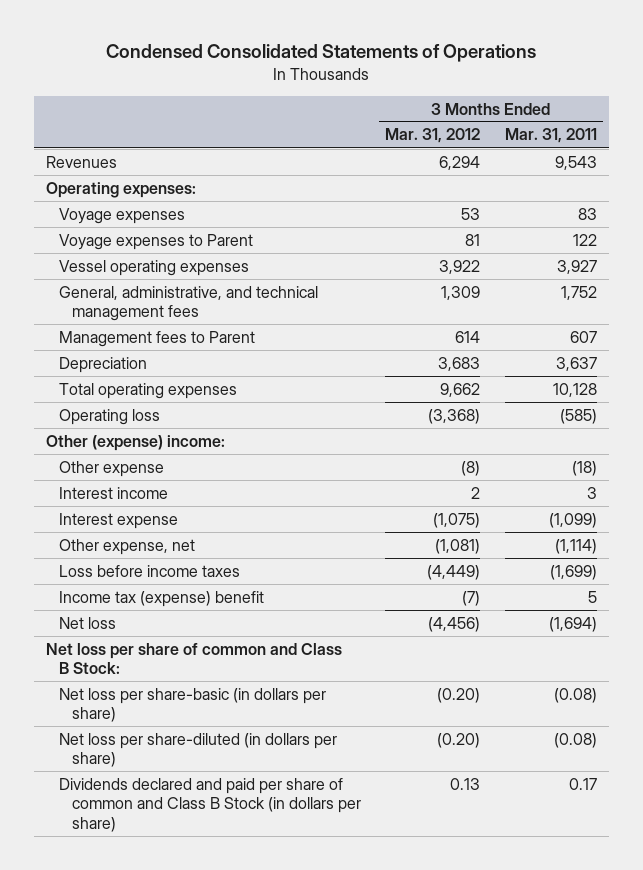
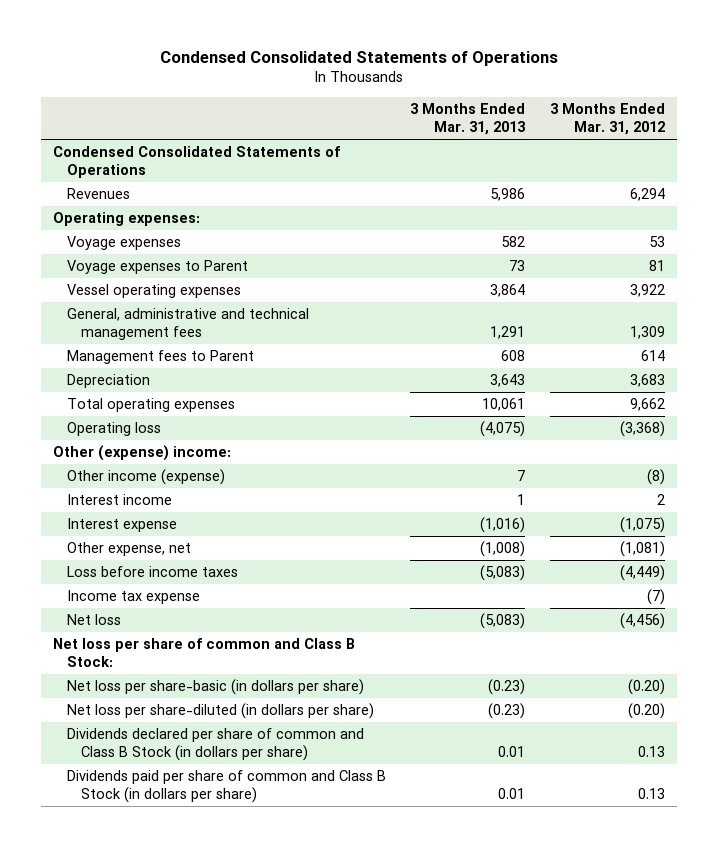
- | 3 Months Ended Mar. 31, 2012 | 3 Months Ended Mar. 31, 2011
+ | 3 Months Ended Mar. 31, 2013 | 3 Months Ended Mar. 31, 2012
+ Condensed Consolidated Statements of Operations
- General, administrative, and technical management fees | 1,309 | 1,752
+ General, administrative and technical management fees | 1,291 | 1,309
- Other expense | (8) | (18)
+ Other income (expense) | 7 | (8)
- Income tax (expense) benefit | (7) | 5
+ Income tax expense | | (7)
- Dividends declared and paid per share of common and Class B Stock (in dollars per share) | 0.13 | 0.17
+ Dividends declared per share of common and Class B Stock (in dollars per share) | 0.01 | 0.13
+ Dividends paid per share of common and Class B Stock (in dollars per share) | 0.01 | 0.13

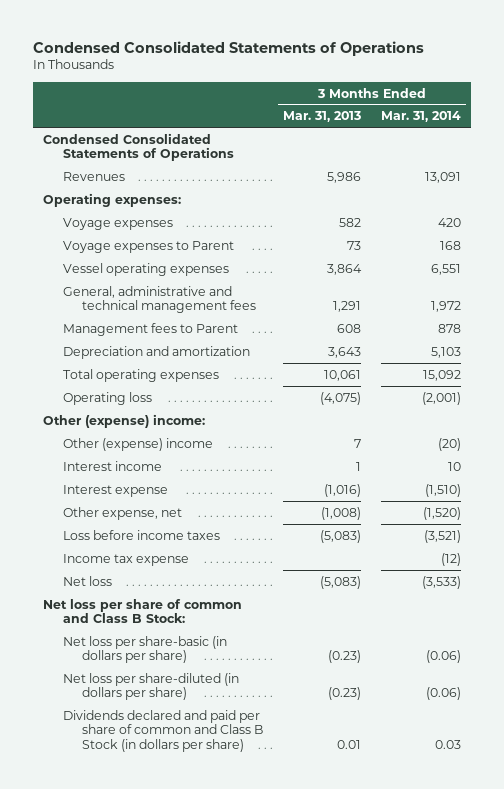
- | 3 Months Ended Mar. 31, 2013 | 3 Months Ended Mar. 31, 2012
+ | 3 Months Ended Mar. 31, 2013 | 3 Months Ended Mar. 31, 2014
- Depreciation | 3,643 | 3,683
+ Depreciation and amortization | 3,643 | 5,103
- Other income (expense) | 7 | (8)
+ Other (expense) income | 7 | (20)
- Dividends declared per share of common and Class B Stock (in dollars per share) | 0.01 | 0.13
- Dividends paid per share of common and Class B Stock (in dollars per share) | 0.01 | 0.13
+ Dividends declared and paid per share of common and Class B Stock (in dollars per share) | 0.01 | 0.03

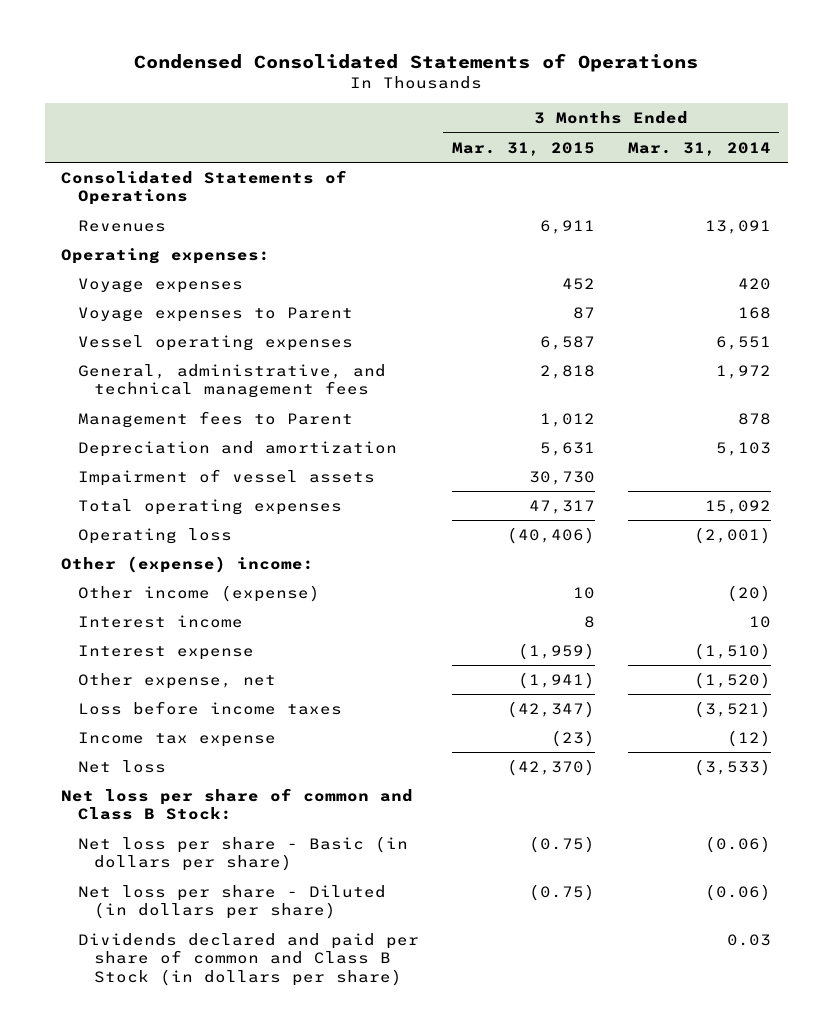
- | 3 Months Ended Mar. 31, 2013 | 3 Months Ended Mar. 31, 2014
+ | 3 Months Ended Mar. 31, 2015 | 3 Months Ended Mar. 31, 2014
- Condensed Consolidated Statements of Operations
+ Consolidated Statements of Operations
- General, administrative and technical management fees | 1,291 | 1,972
+ General, administrative, and technical management fees | 2,818 | 1,972
+ Impairment of vessel assets | 30,730 |
- Other (expense) income | 7 | (20)
+ Other income (expense) | 10 | (20)
- Net loss per share-basic (in dollars per share) | (0.23) | (0.06)
- Net loss per share-diluted (in dollars per share) | (0.23) | (0.06)
+ Net loss per share - Basic (in dollars per share) | (0.75) | (0.06)
+ Net loss per share - Diluted (in dollars per share) | (0.75) | (0.06)

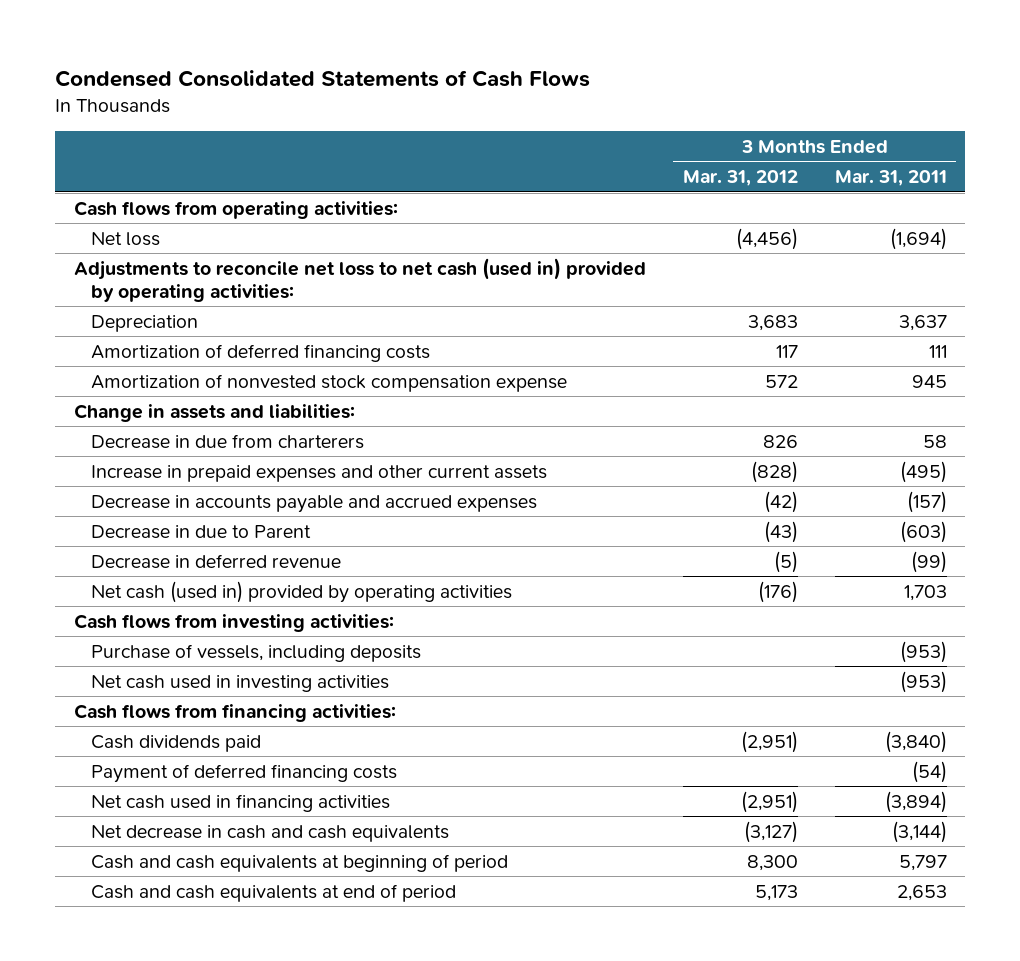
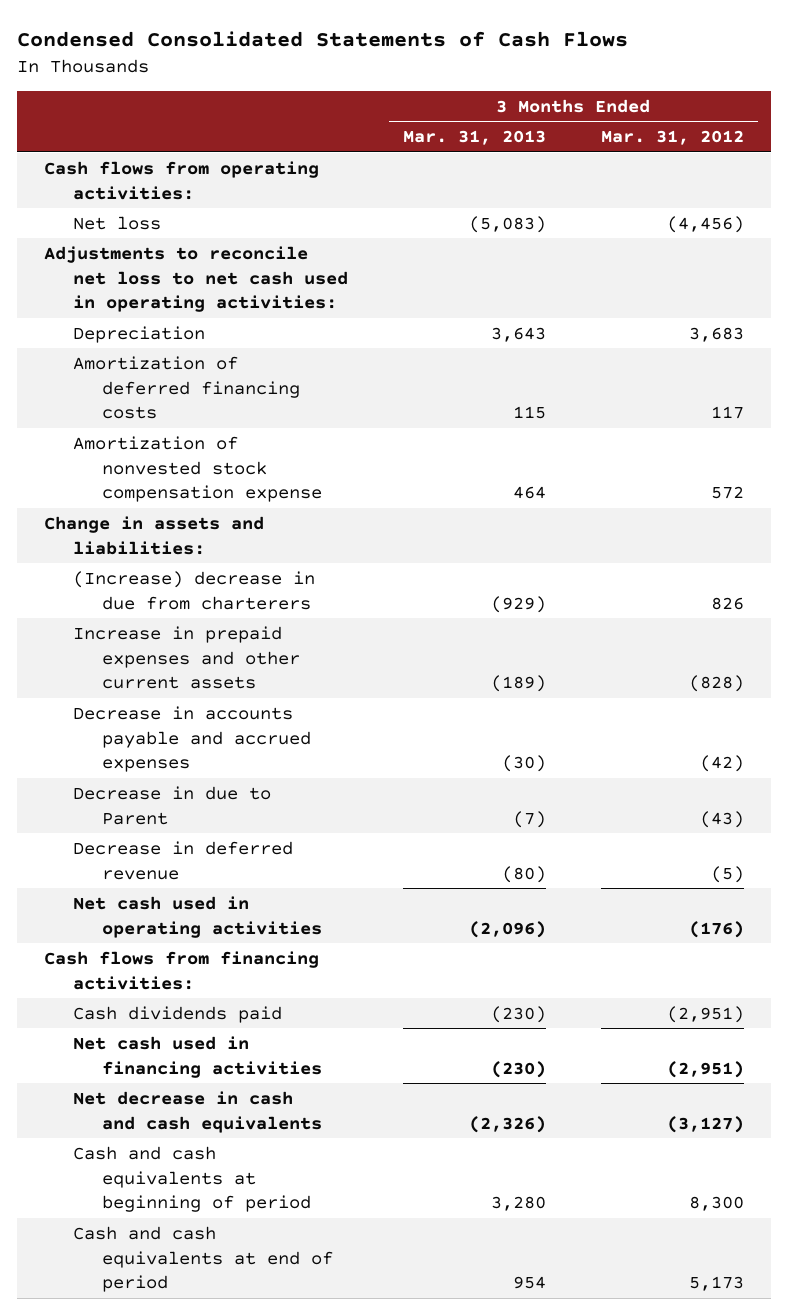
- | 3 Months Ended Mar. 31, 2012 | 3 Months Ended Mar. 31, 2011
+ | 3 Months Ended Mar. 31, 2013 | 3 Months Ended Mar. 31, 2012
- Adjustments to reconcile net loss to net cash (used in) provided by operating activities:
+ Adjustments to reconcile net loss to net cash used in operating activities:
- Decrease in due from charterers | 826 | 58
+ (Increase) decrease in due from charterers | (929) | 826
- Net cash (used in) provided by operating activities | (176) | 1,703
- Cash flows from investing activities:
- Purchase of vessels, including deposits | | (953)
- Net cash used in investing activities | | (953)
+ Net cash used in operating activities | (2,096) | (176)
- Payment of deferred financing costs | | (54)

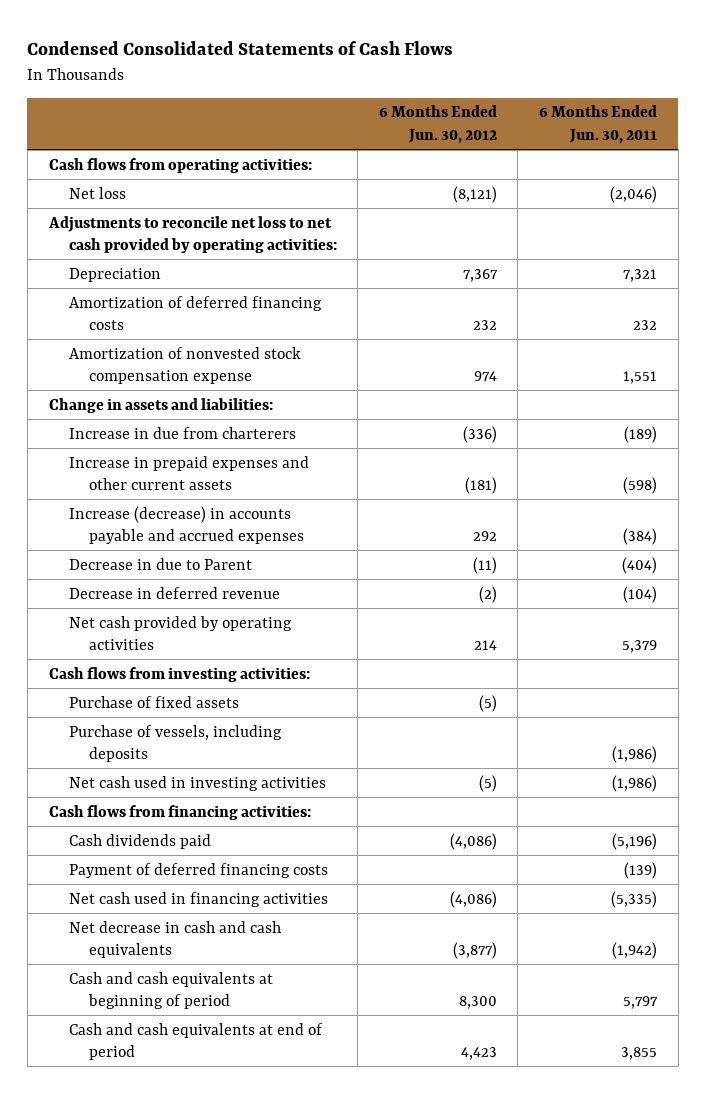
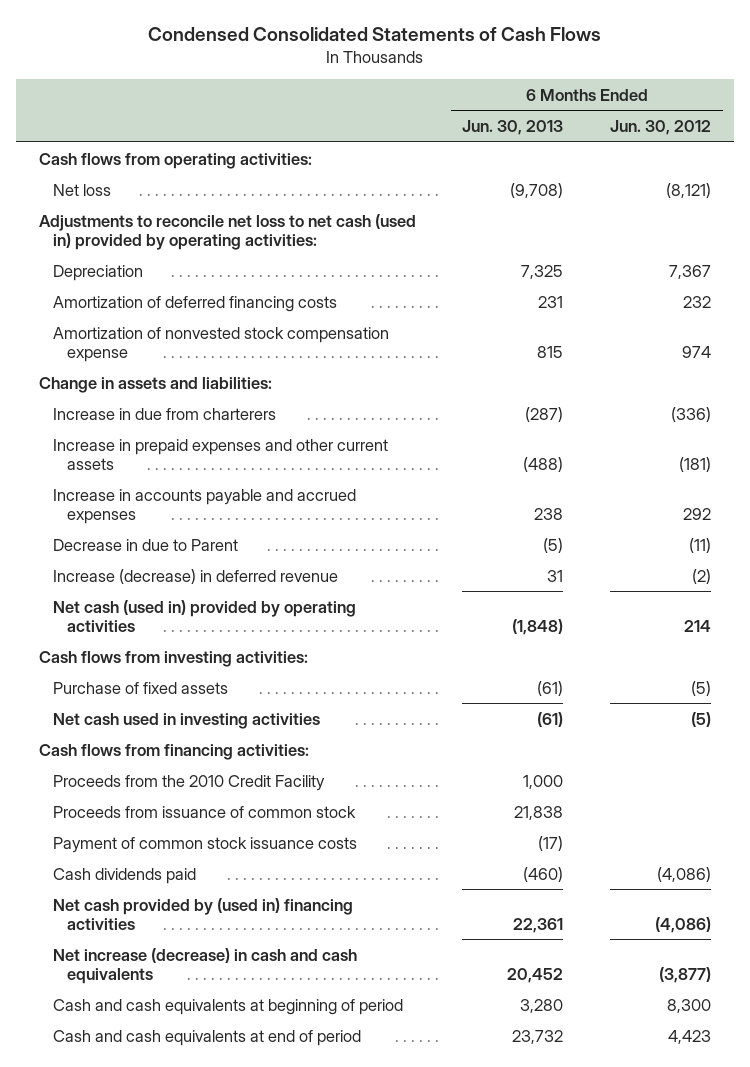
- | 6 Months Ended Jun. 30, 2012 | 6 Months Ended Jun. 30, 2011
+ | 6 Months Ended Jun. 30, 2013 | 6 Months Ended Jun. 30, 2012
- Adjustments to reconcile net loss to net cash provided by operating activities:
+ Adjustments to reconcile net loss to net cash (used in) provided by operating activities:
- Increase (decrease) in accounts payable and accrued expenses | 292 | (384)
+ Increase in accounts payable and accrued expenses | 238 | 292
- Decrease in deferred revenue | (2) | (104)
- Net cash provided by operating activities | 214 | 5,379
+ Increase (decrease) in deferred revenue | 31 | (2)
+ Net cash (used in) provided by operating activities | (1,848) | 214
- Purchase of vessels, including deposits | | (1,986)
+ Proceeds from the 2010 Credit Facility | 1,000 |
+ Proceeds from issuance of common stock | 21,838 |
+ Payment of common stock issuance costs | (17) |
- Payment of deferred financing costs | | (139)
- Net cash used in financing activities | (4,086) | (5,335)
- Net decrease in cash and cash equivalents | (3,877) | (1,942)
+ Net cash provided by (used in) financing activities | 22,361 | (4,086)
+ Net increase (decrease) in cash and cash equivalents | 20,452 | (3,877)

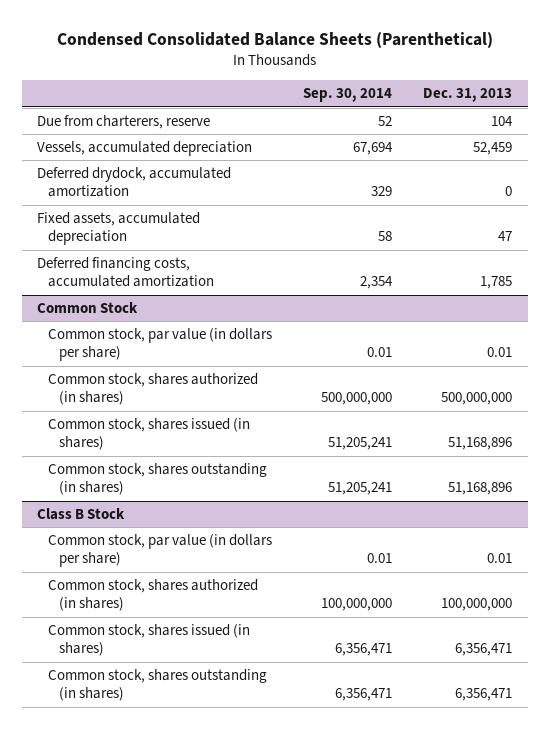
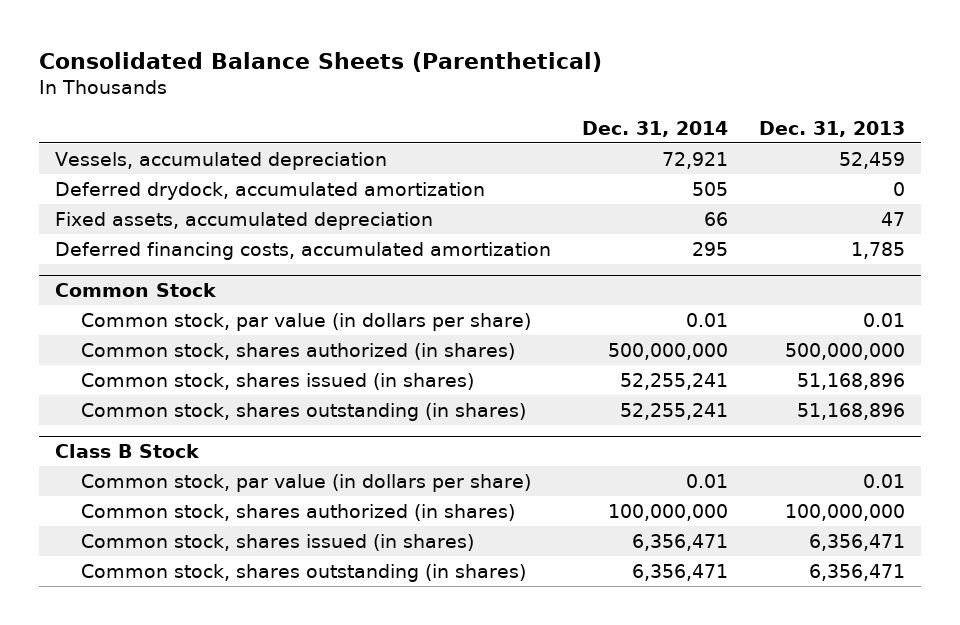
- Condensed Consolidated Balance Sheets (Parenthetical)
+ Consolidated Balance Sheets (Parenthetical)
- | Sep. 30, 2014 | Dec. 31, 2013
+ | Dec. 31, 2014 | Dec. 31, 2013
- Due from charterers, reserve | 52 | 104

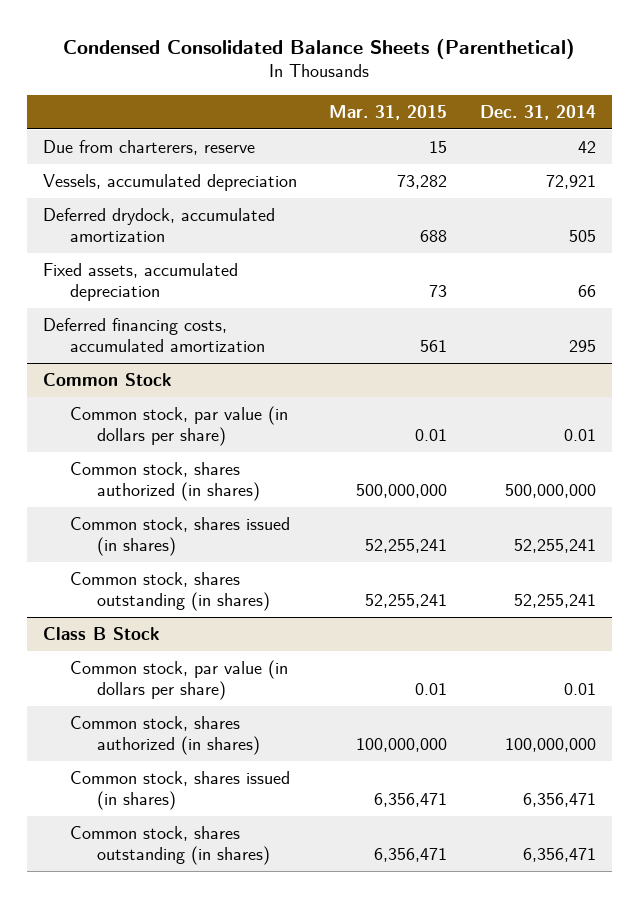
- Consolidated Balance Sheets (Parenthetical)
+ Condensed Consolidated Balance Sheets (Parenthetical)
- | Dec. 31, 2014 | Dec. 31, 2013
+ | Mar. 31, 2015 | Dec. 31, 2014
+ Due from charterers, reserve | 15 | 42

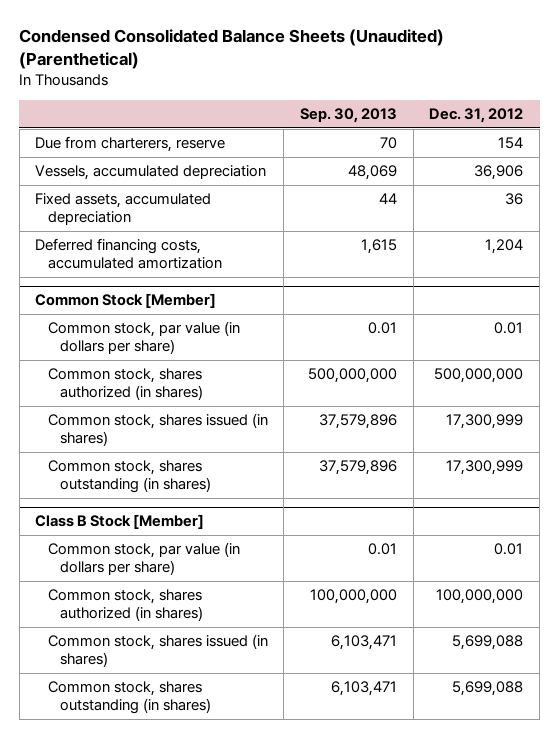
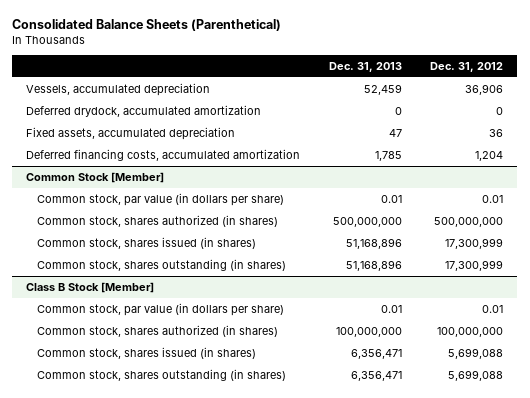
- Condensed Consolidated Balance Sheets (Unaudited) (Parenthetical)
+ Consolidated Balance Sheets (Parenthetical)
- | Sep. 30, 2013 | Dec. 31, 2012
+ | Dec. 31, 2013 | Dec. 31, 2012
- Due from charterers, reserve | 70 | 154
+ Deferred drydock, accumulated amortization | 0 | 0

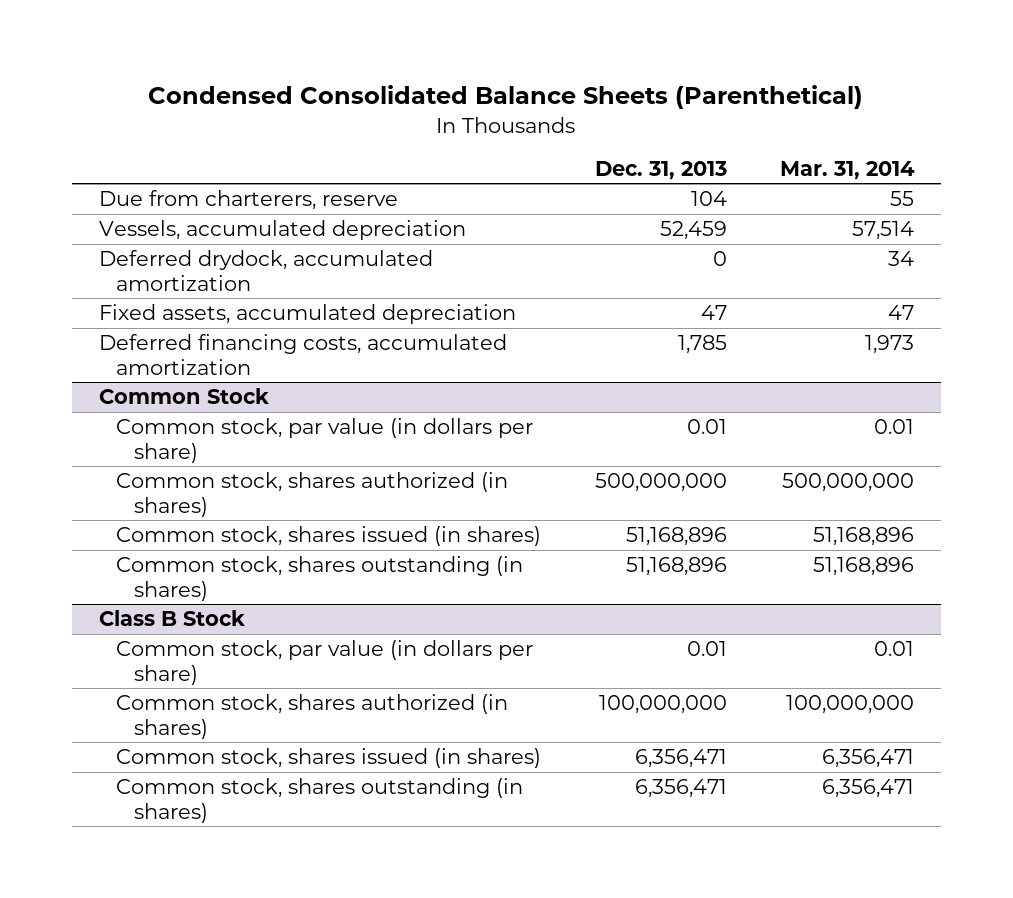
- Consolidated Balance Sheets (Parenthetical)
+ Condensed Consolidated Balance Sheets (Parenthetical)
- | Dec. 31, 2013 | Dec. 31, 2012
+ | Dec. 31, 2013 | Mar. 31, 2014
+ Due from charterers, reserve | 104 | 55
- Common Stock [Member]
+ Common Stock
- Class B Stock [Member]
+ Class B Stock

